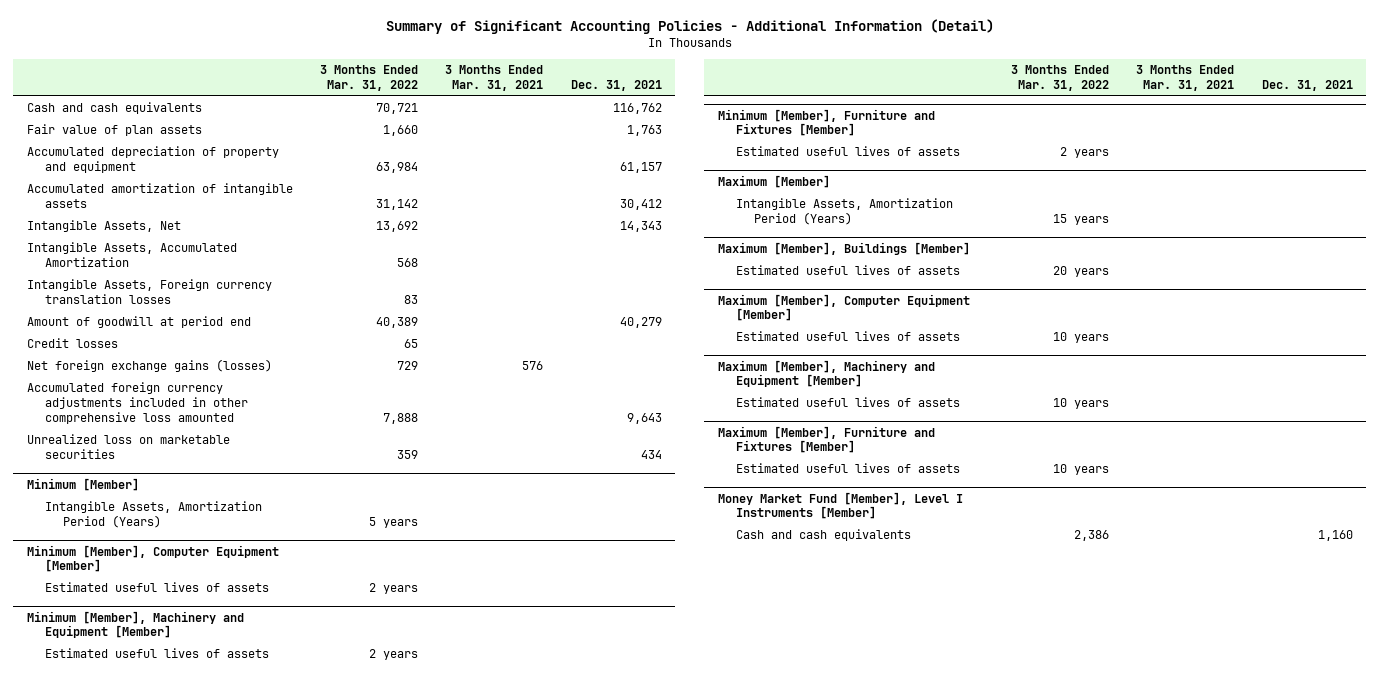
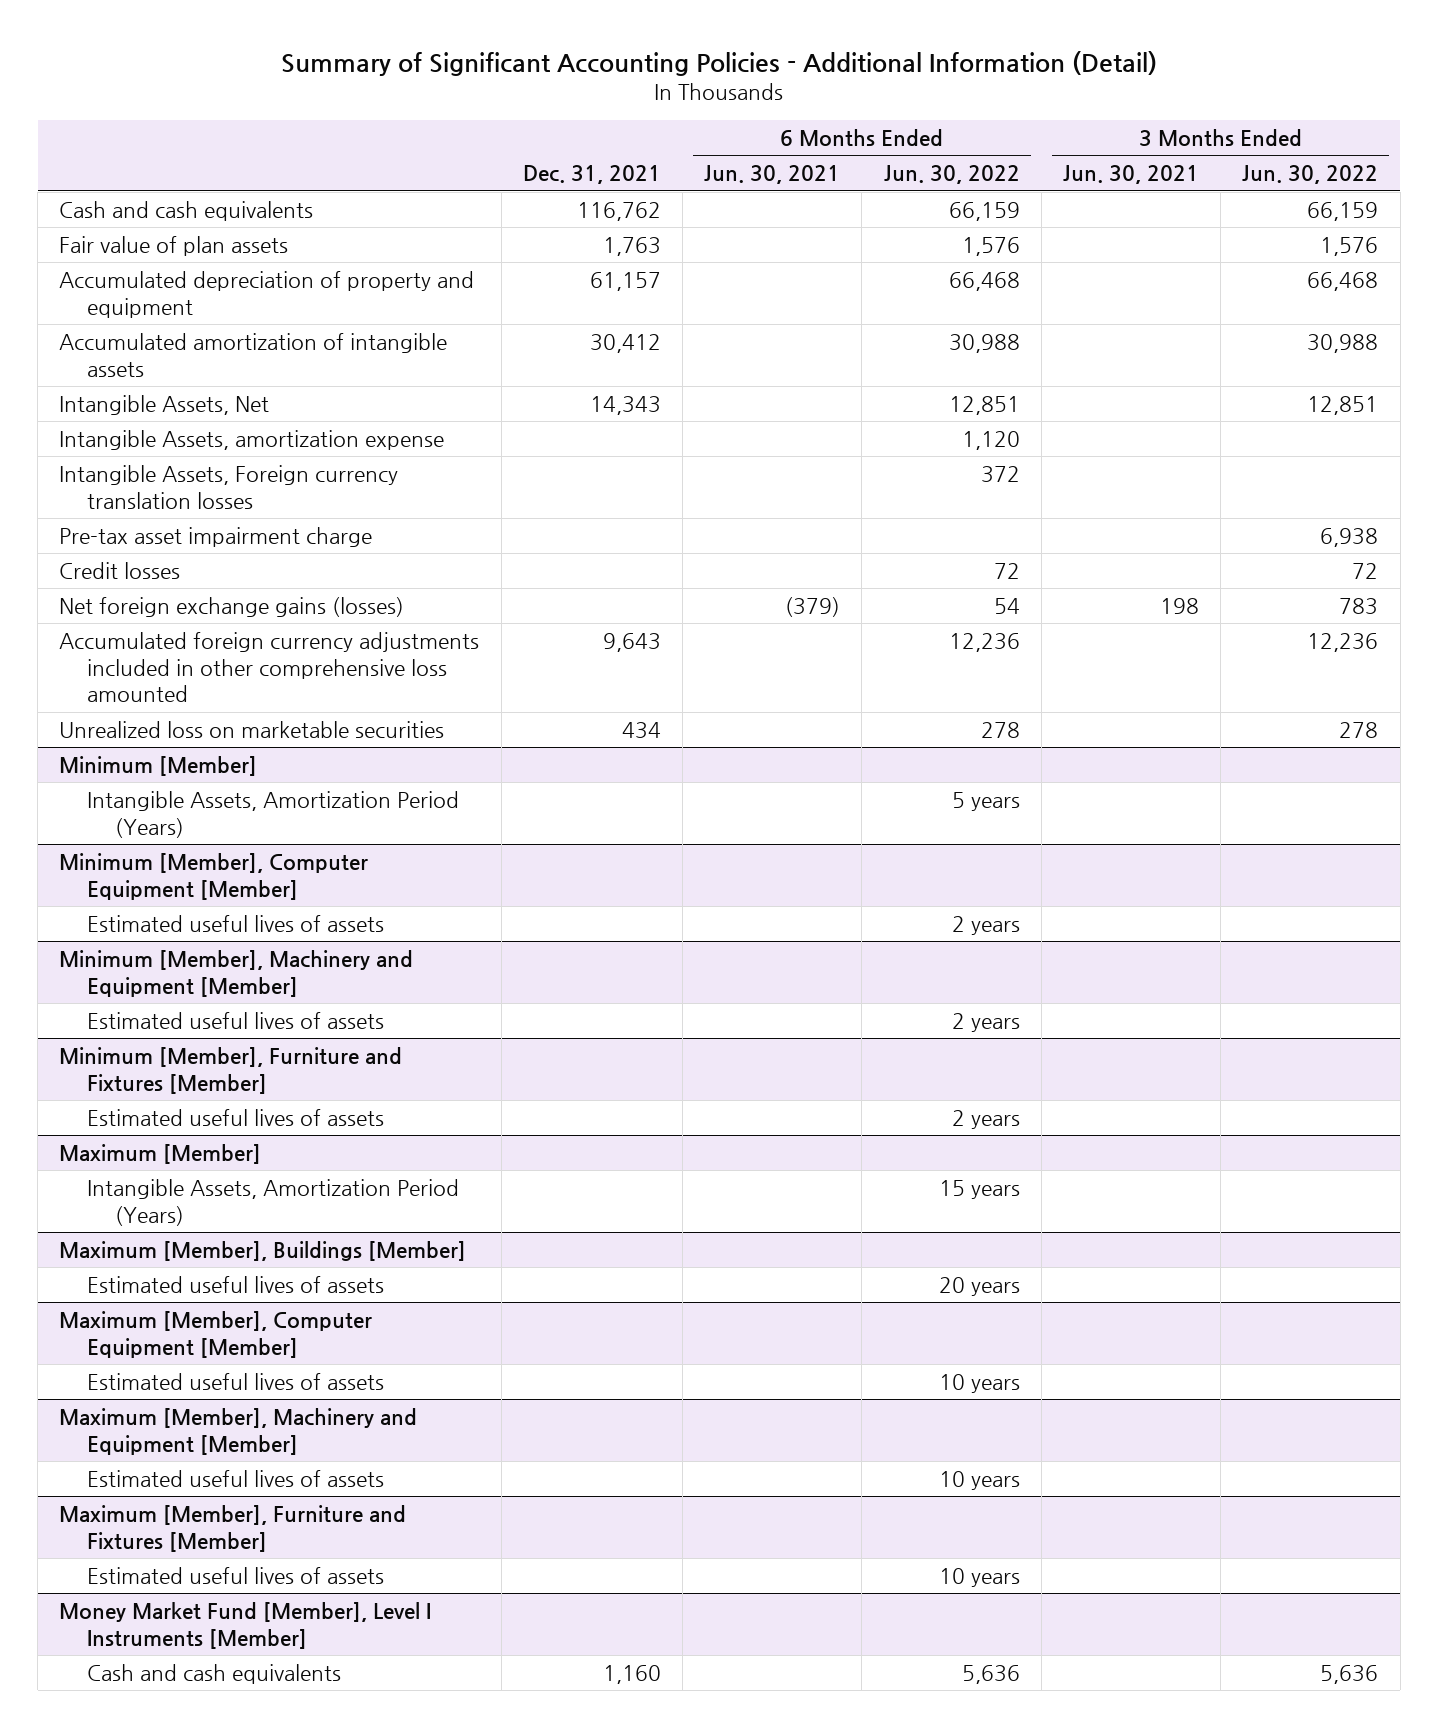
- | 3 Months Ended Mar. 31, 2022 | 3 Months Ended Mar. 31, 2021 | Dec. 31, 2021
+ | Dec. 31, 2021 | 6 Months Ended Jun. 30, 2021 | 6 Months Ended Jun. 30, 2022 | 3 Months Ended Jun. 30, 2021 | 3 Months Ended Jun. 30, 2022
- Intangible Assets, Accumulated Amortization | 568 | |
+ Intangible Assets, amortization expense | | | 1,120 | |
- Amount of goodwill at period end | 40,389 | | 40,279
+ Pre-tax asset impairment charge | | | | | 6,938

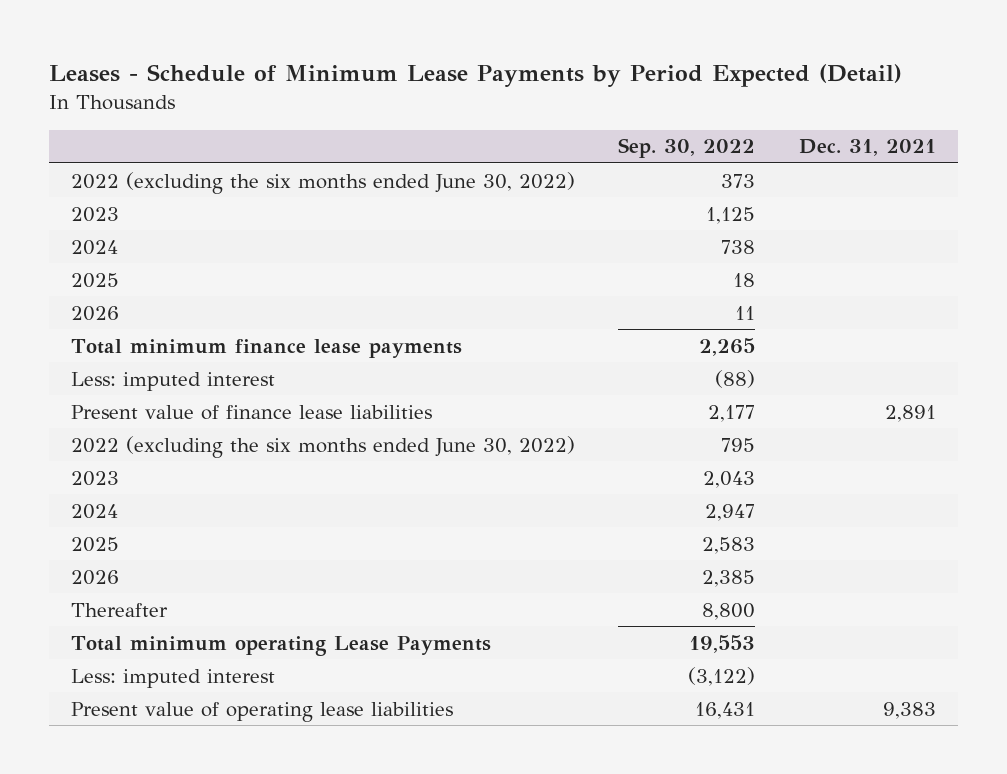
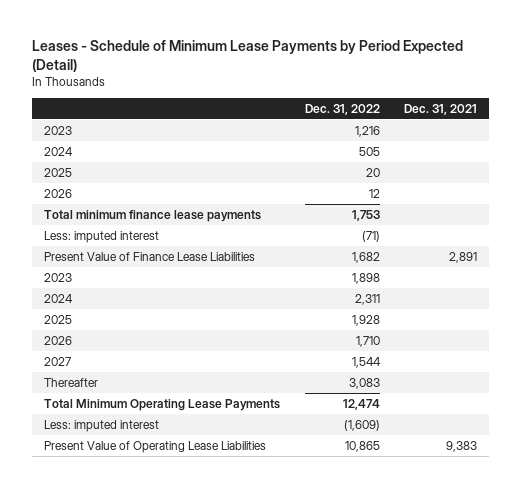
- | Sep. 30, 2022 | Dec. 31, 2021
+ | Dec. 31, 2022 | Dec. 31, 2021
- 2022 (excluding the six months ended June 30, 2022) | 373 |
- Present value of finance lease liabilities | 2,177 | 2,891
- 2022 (excluding the six months ended June 30, 2022) | 795 |
+ Present Value of Finance Lease Liabilities | 1,682 | 2,891
+ 2027 | 1,544 |
- Total minimum operating Lease Payments | 19,553 |
+ Total Minimum Operating Lease Payments | 12,474 |
- Present value of operating lease liabilities | 16,431 | 9,383
+ Present Value of Operating Lease Liabilities | 10,865 | 9,383

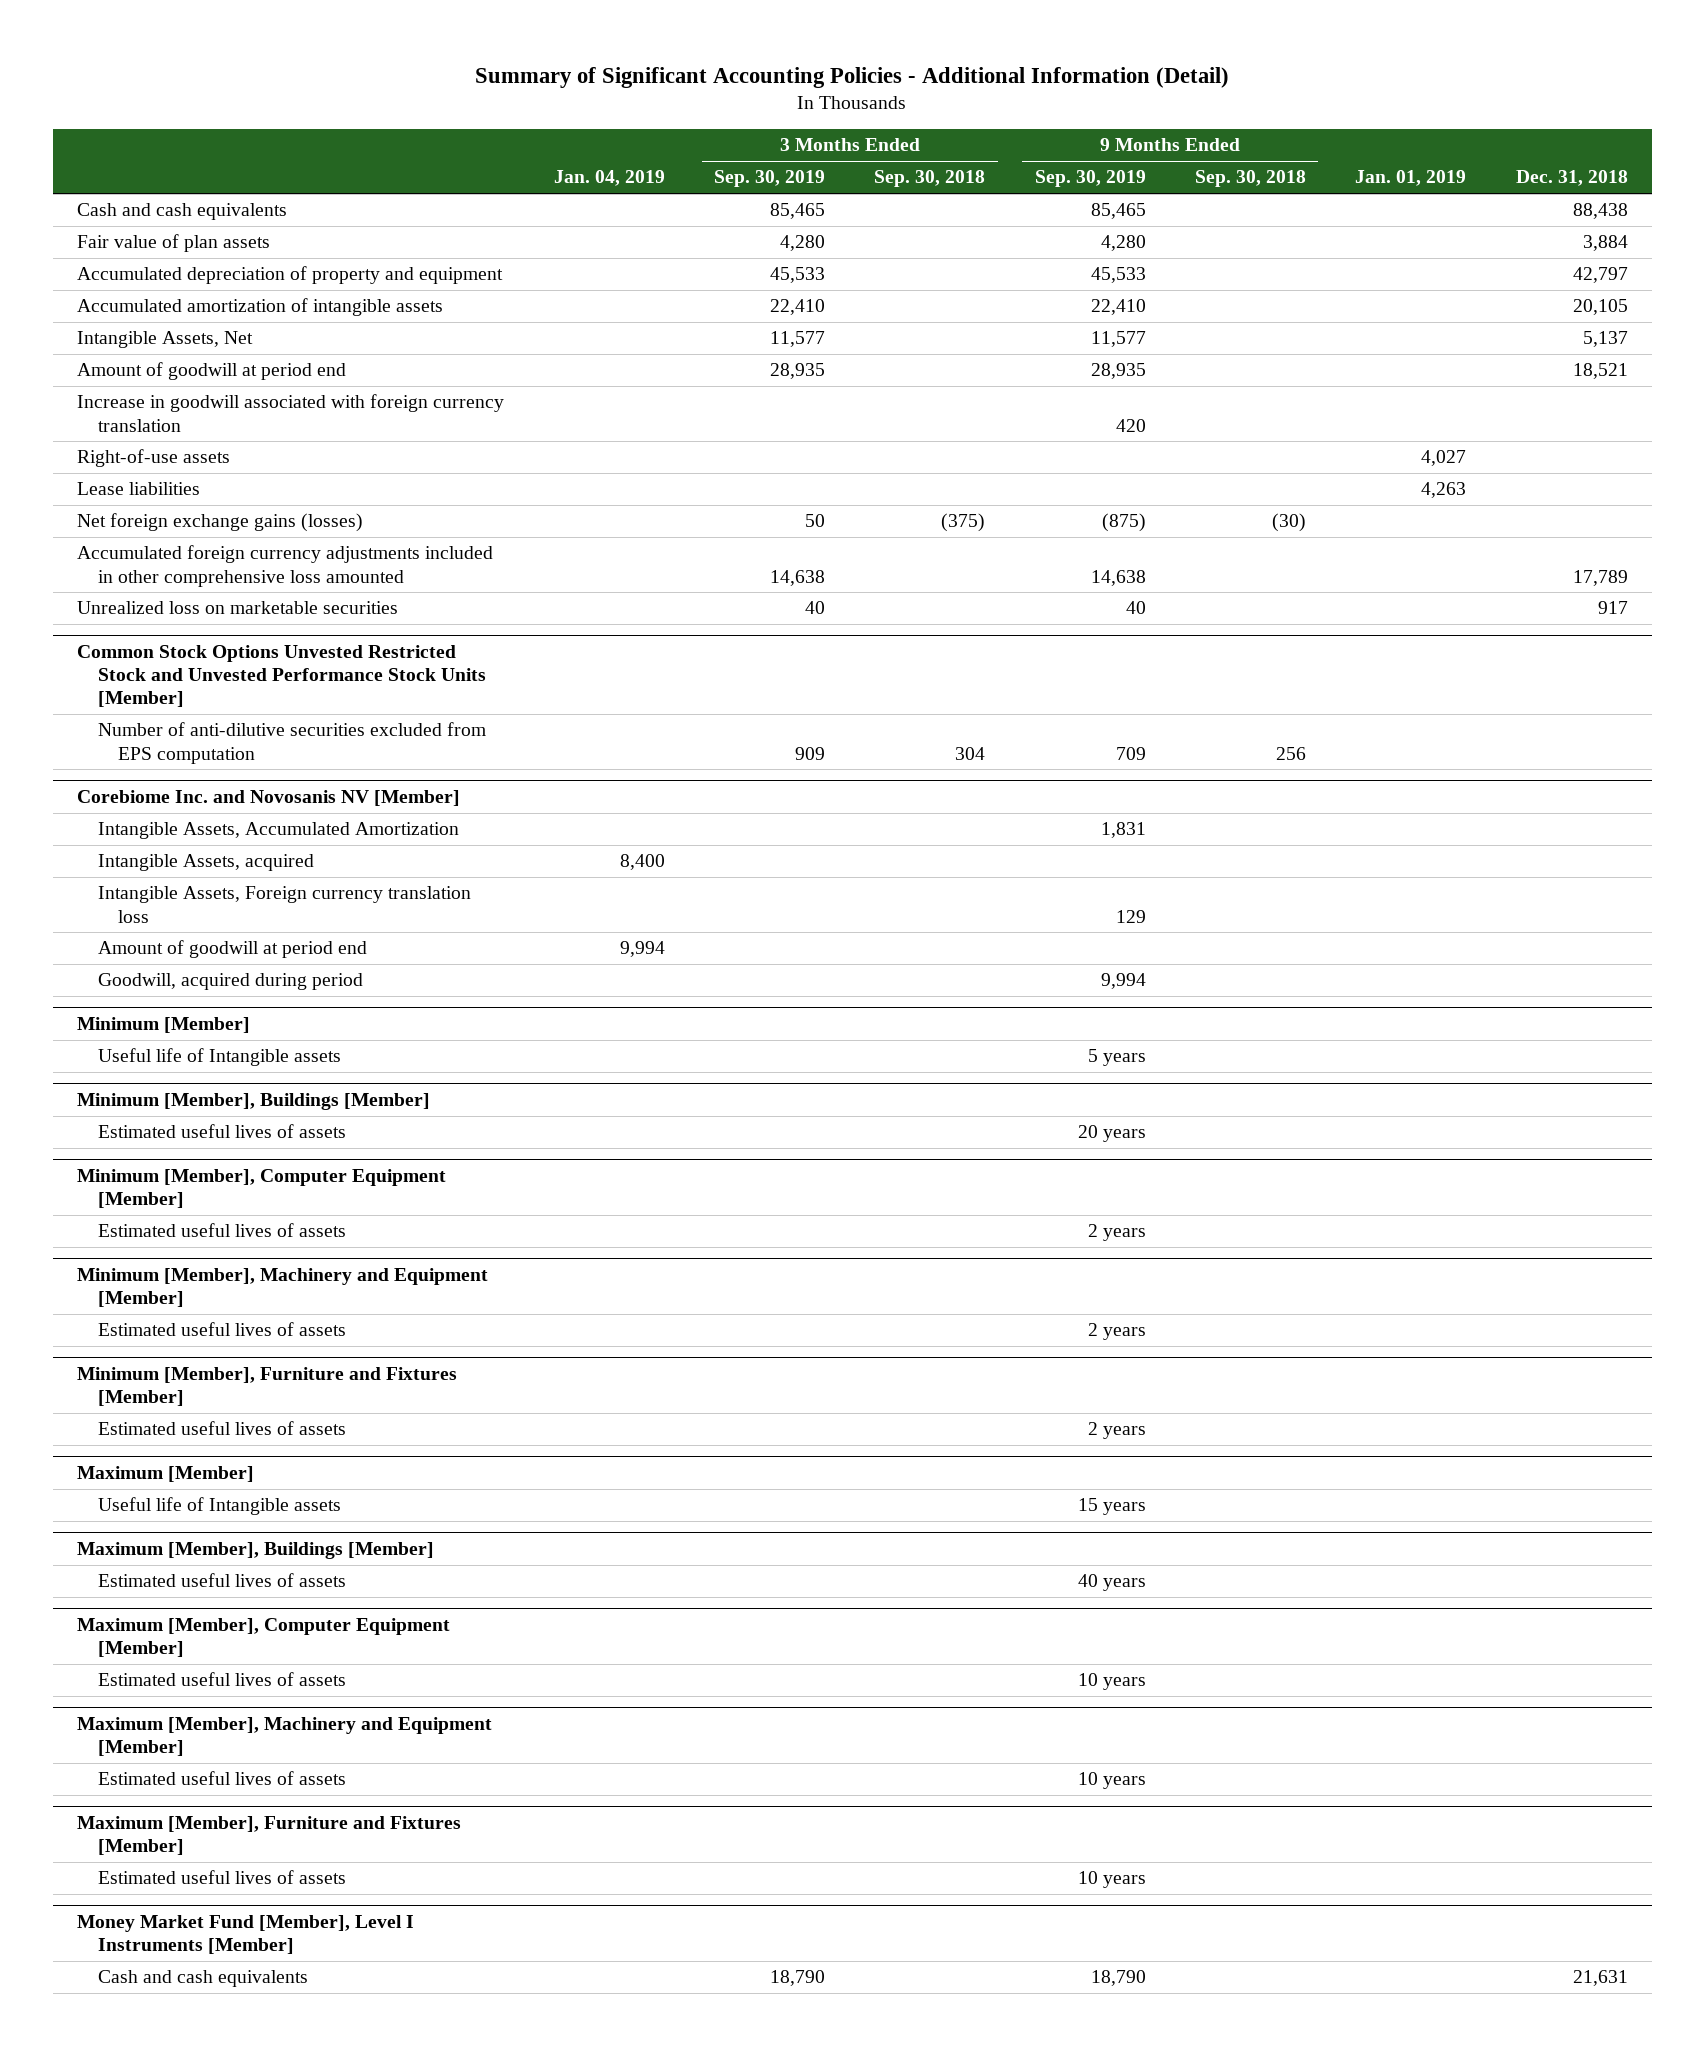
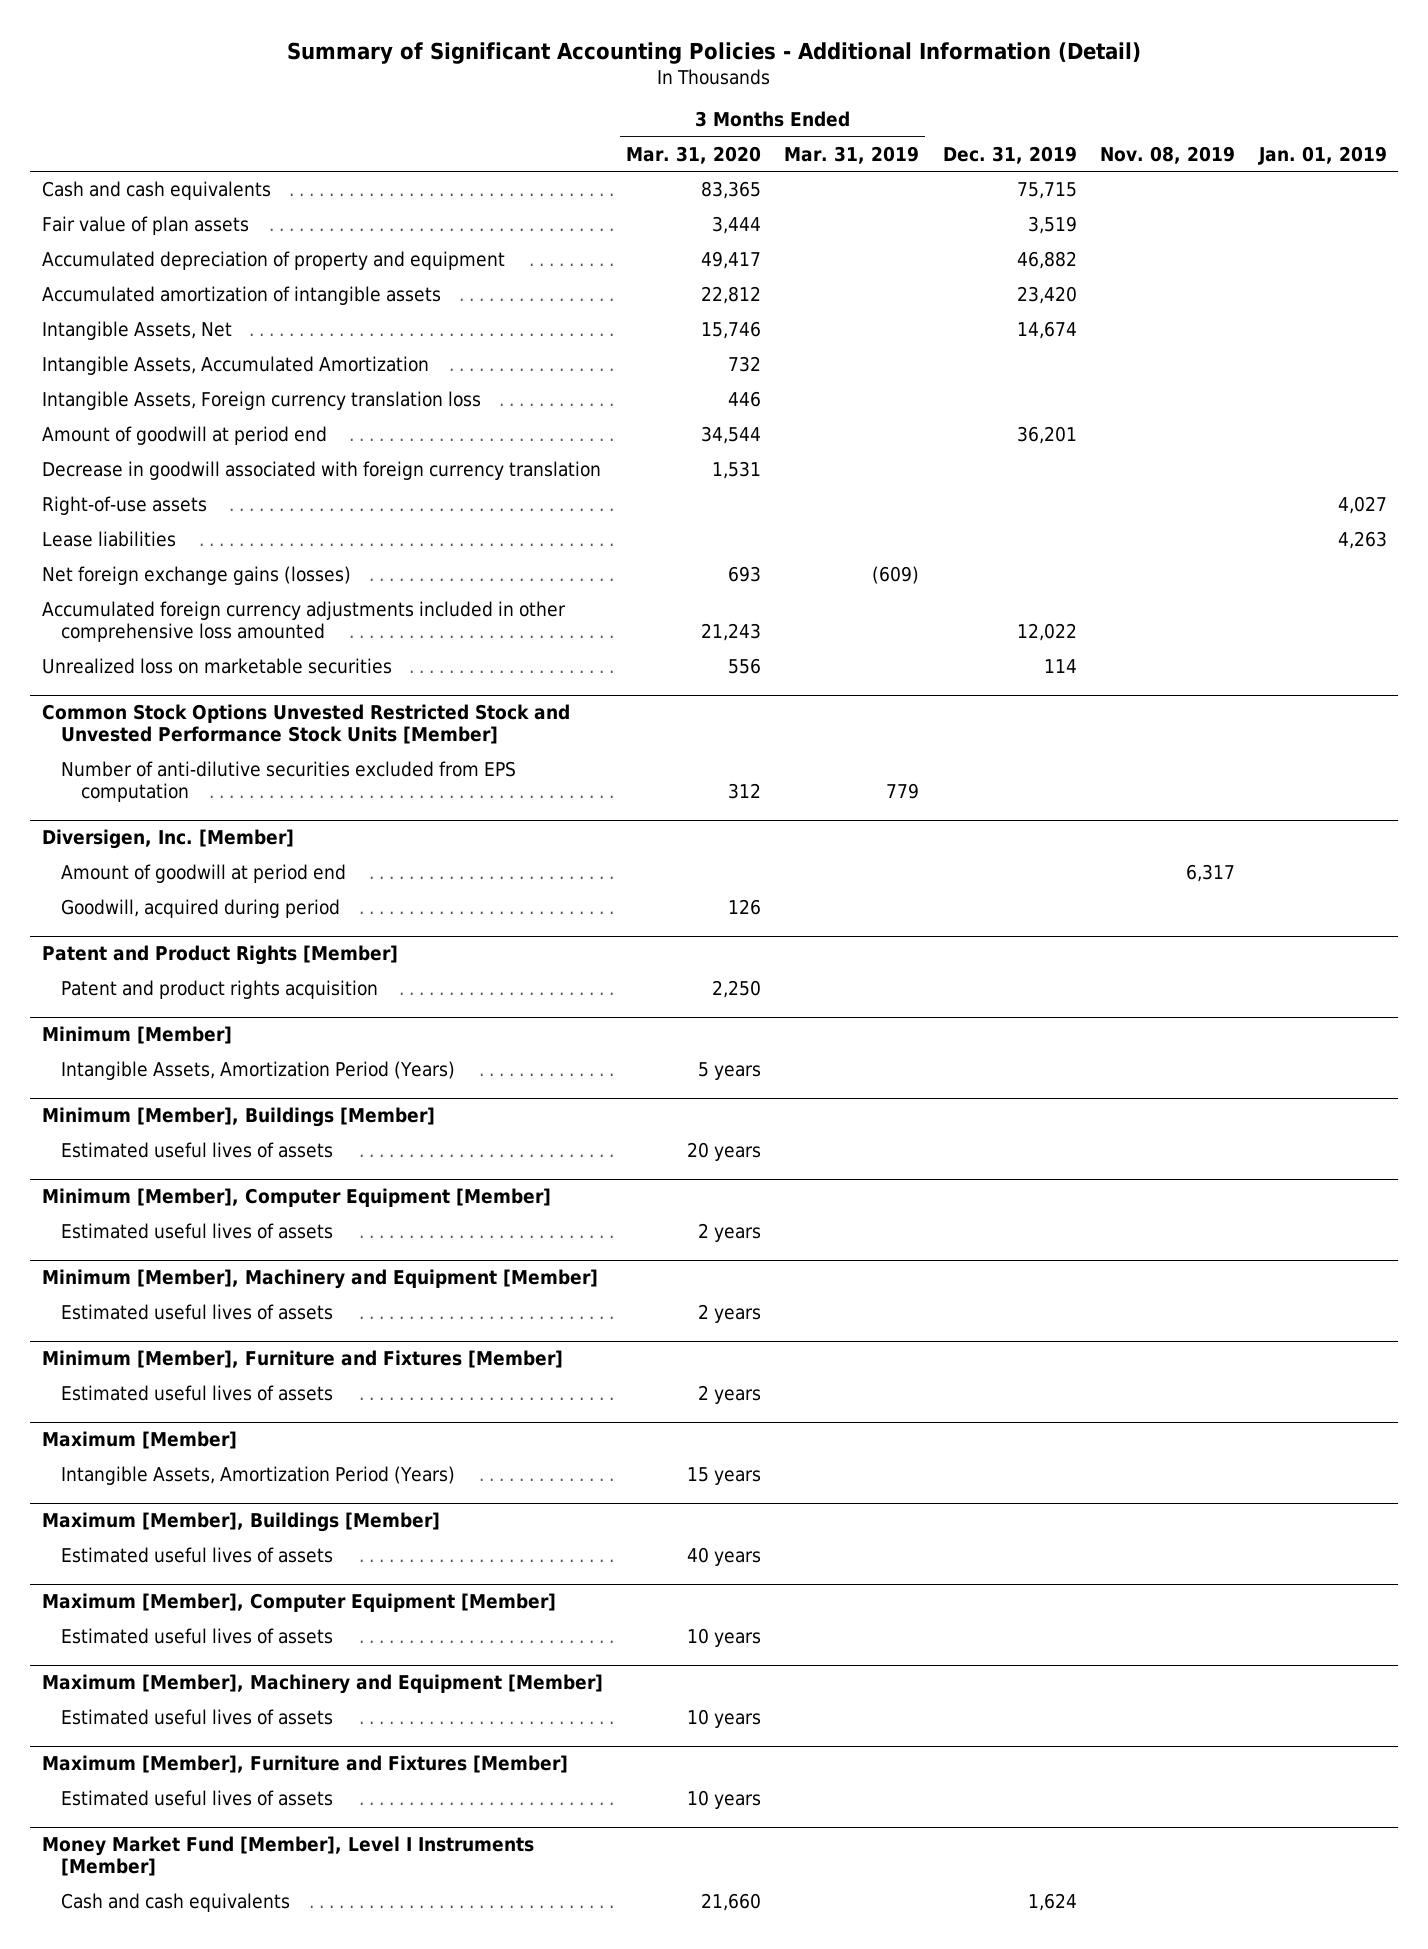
- | Jan. 04, 2019 | 3 Months Ended Sep. 30, 2019 | 3 Months Ended Sep. 30, 2018 | 9 Months Ended Sep. 30, 2019 | 9 Months Ended Sep. 30, 2018 | Jan. 01, 2019 | Dec. 31, 2018
+ | 3 Months Ended Mar. 31, 2020 | 3 Months Ended Mar. 31, 2019 | Dec. 31, 2019 | Nov. 08, 2019 | Jan. 01, 2019
+ Intangible Assets, Accumulated Amortization | 732 | | | |
+ Intangible Assets, Foreign currency translation loss | 446 | | | |
- Increase in goodwill associated with foreign currency translation | | | | 420 | | |
+ Decrease in goodwill associated with foreign currency translation | 1,531 | | | |
- Corebiome Inc. and Novosanis NV [Member]
- Intangible Assets, Accumulated Amortization | | | | 1,831 | | |
- Intangible Assets, acquired | 8,400 | | | | | |
- Intangible Assets, Foreign currency translation loss | | | | 129 | | |
- Amount of goodwill at period end | 9,994 | | | | | |
- Goodwill, acquired during period | | | | 9,994 | | |
+ Diversigen, Inc. [Member]
+ Amount of goodwill at period end | | | | 6,317 |
+ Goodwill, acquired during period | 126 | | | |
+ Patent and Product Rights [Member]
+ Patent and product rights acquisition | 2,250 | | | |
@ Minimum [Member]
- Useful life of Intangible assets | | | | 5 years | | |
+ Intangible Assets, Amortization Period (Years) | 5 years | | | |
@ Maximum [Member]
- Useful life of Intangible assets | | | | 15 years | | |
+ Intangible Assets, Amortization Period (Years) | 15 years | | | |

